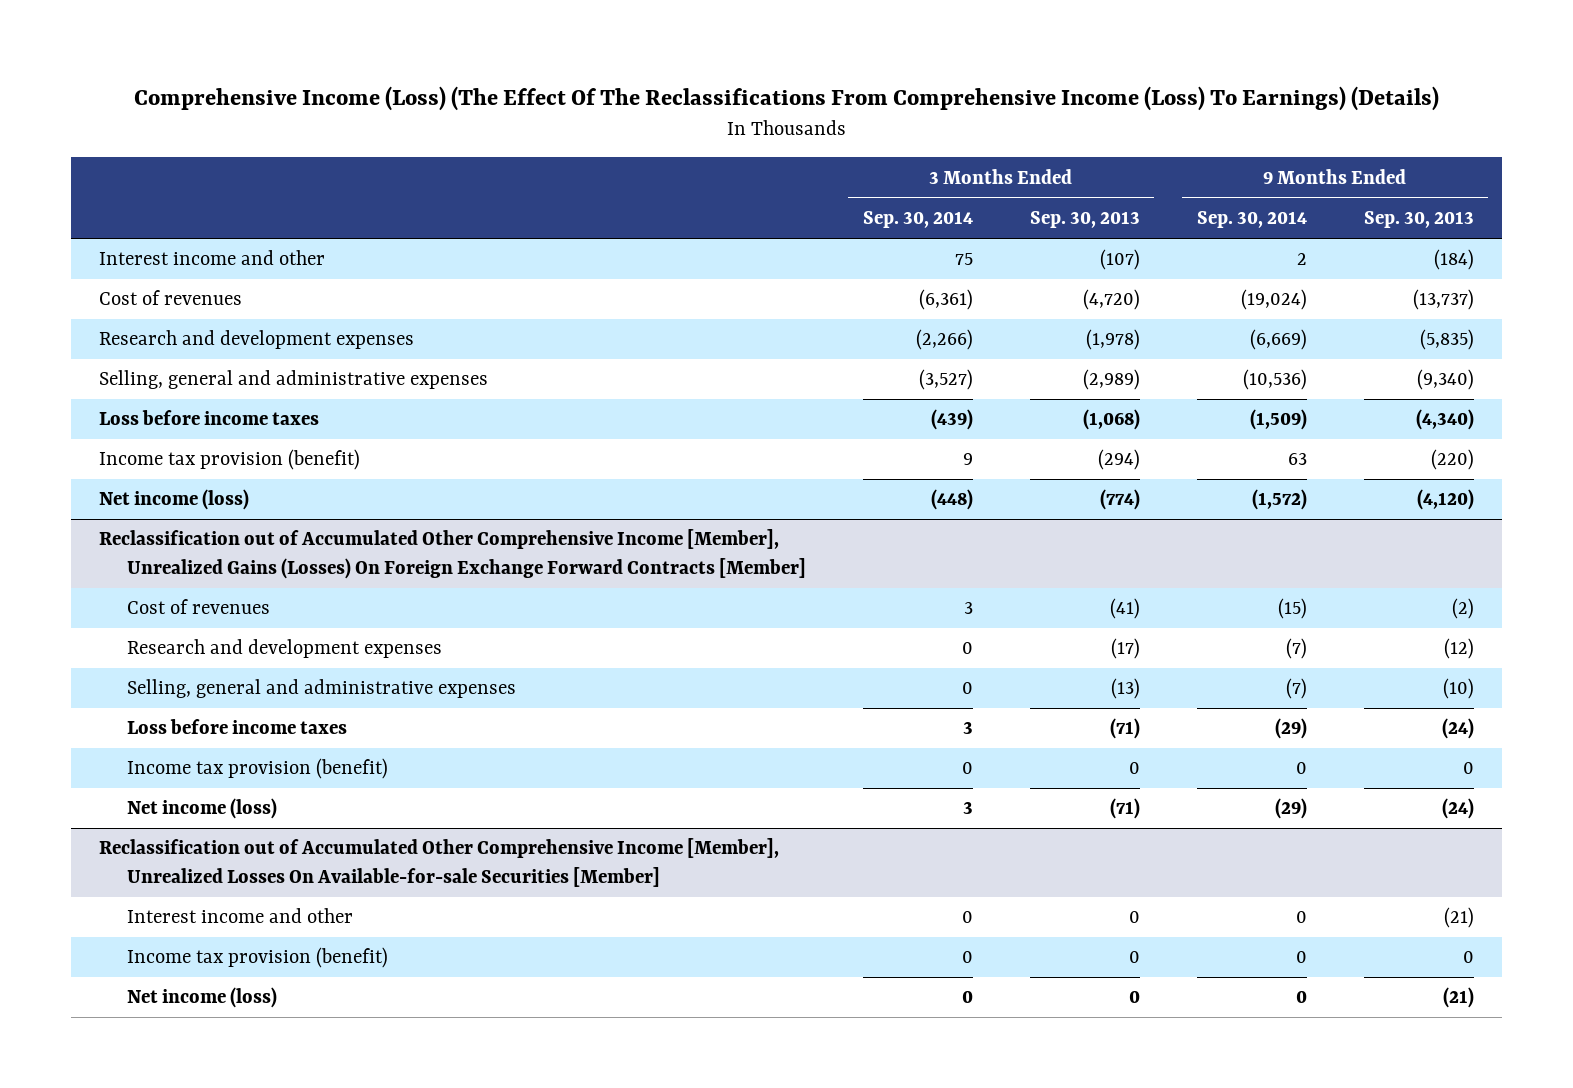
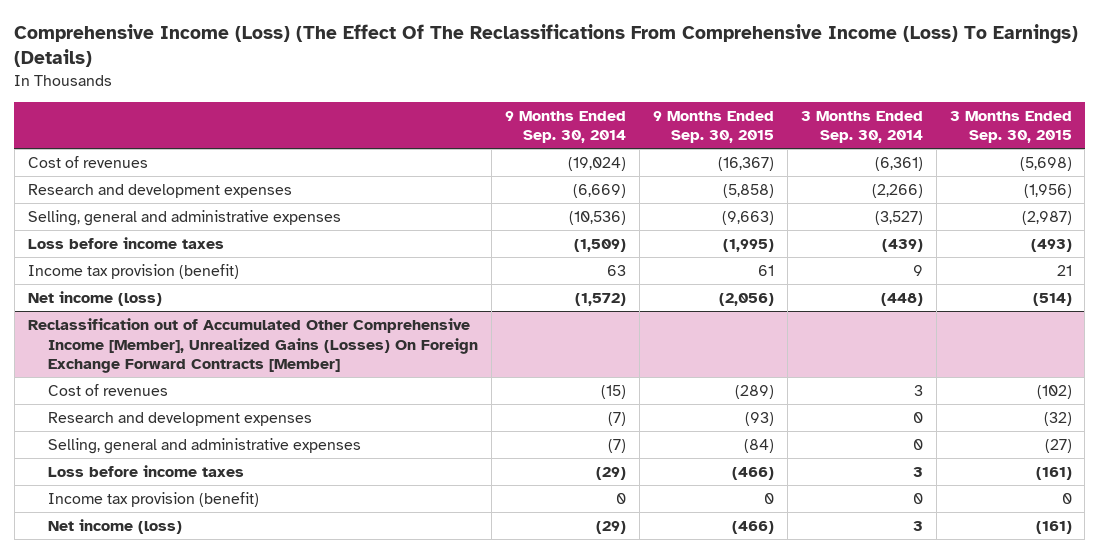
- | 3 Months Ended Sep. 30, 2014 | 3 Months Ended Sep. 30, 2013 | 9 Months Ended Sep. 30, 2014 | 9 Months Ended Sep. 30, 2013
+ | 9 Months Ended Sep. 30, 2014 | 9 Months Ended Sep. 30, 2015 | 3 Months Ended Sep. 30, 2014 | 3 Months Ended Sep. 30, 2015
- Interest income and other | 75 | (107) | 2 | (184)
- Reclassification out of Accumulated Other Comprehensive Income [Member], Unrealized Losses On Available-for-sale Securities [Member]
- Interest income and other | 0 | 0 | 0 | (21)
- Income tax provision (benefit) | 0 | 0 | 0 | 0
- Net income (loss) | 0 | 0 | 0 | (21)

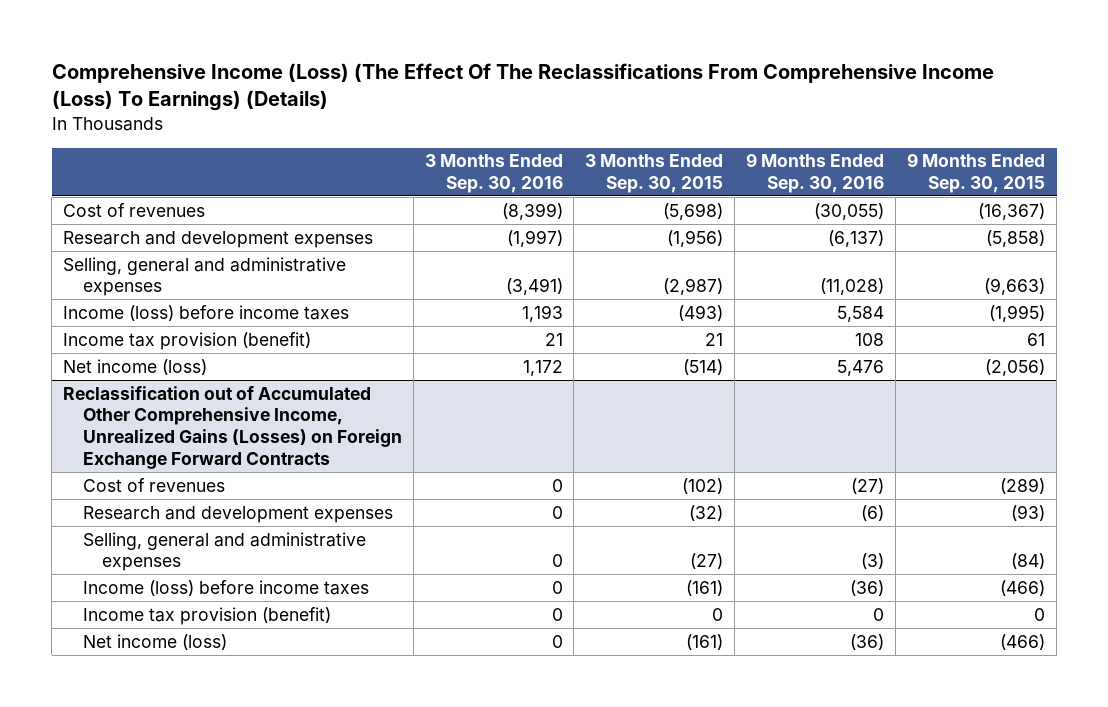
- | 9 Months Ended Sep. 30, 2014 | 9 Months Ended Sep. 30, 2015 | 3 Months Ended Sep. 30, 2014 | 3 Months Ended Sep. 30, 2015
+ | 3 Months Ended Sep. 30, 2016 | 3 Months Ended Sep. 30, 2015 | 9 Months Ended Sep. 30, 2016 | 9 Months Ended Sep. 30, 2015
- Loss before income taxes | (1,509) | (1,995) | (439) | (493)
+ Income (loss) before income taxes | 1,193 | (493) | 5,584 | (1,995)
- Reclassification out of Accumulated Other Comprehensive Income [Member], Unrealized Gains (Losses) On Foreign Exchange Forward Contracts [Member]
+ Reclassification out of Accumulated Other Comprehensive Income, Unrealized Gains (Losses) on Foreign Exchange Forward Contracts
- Loss before income taxes | (29) | (466) | 3 | (161)
+ Income (loss) before income taxes | 0 | (161) | (36) | (466)

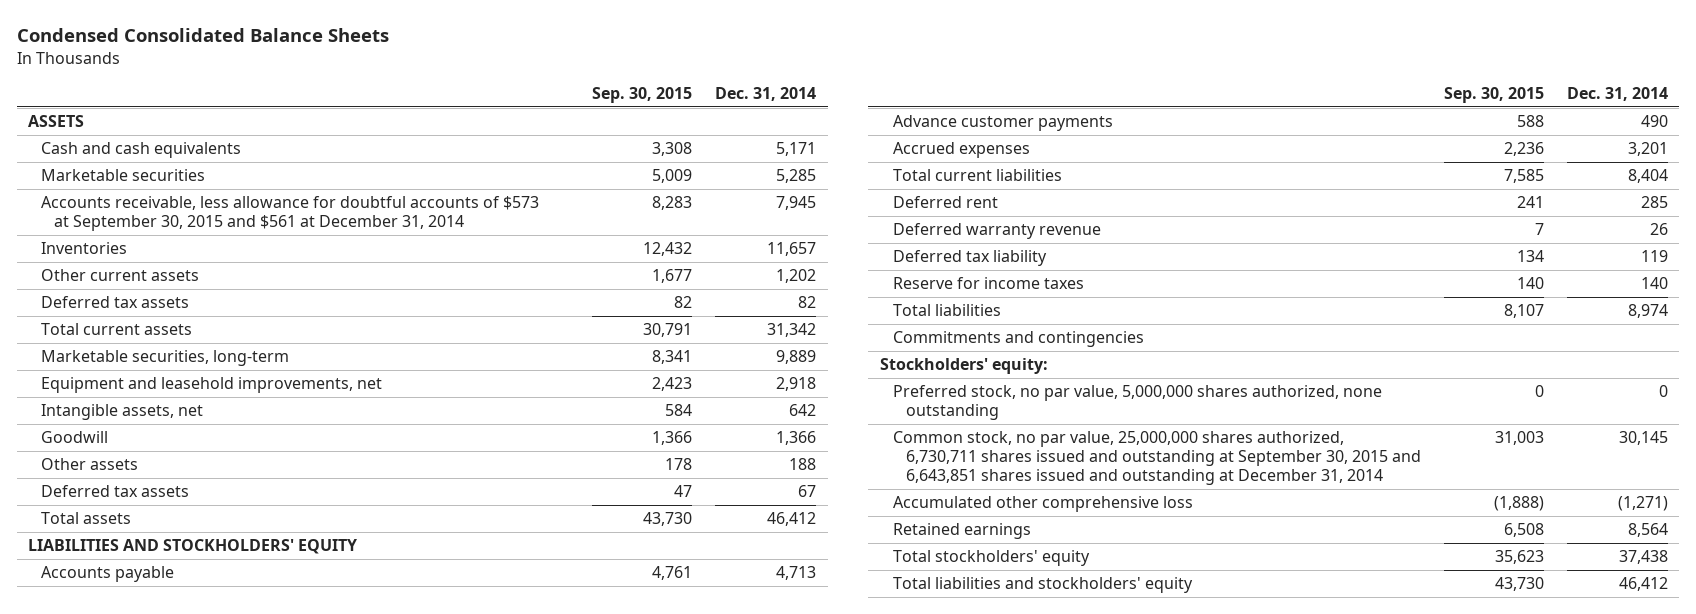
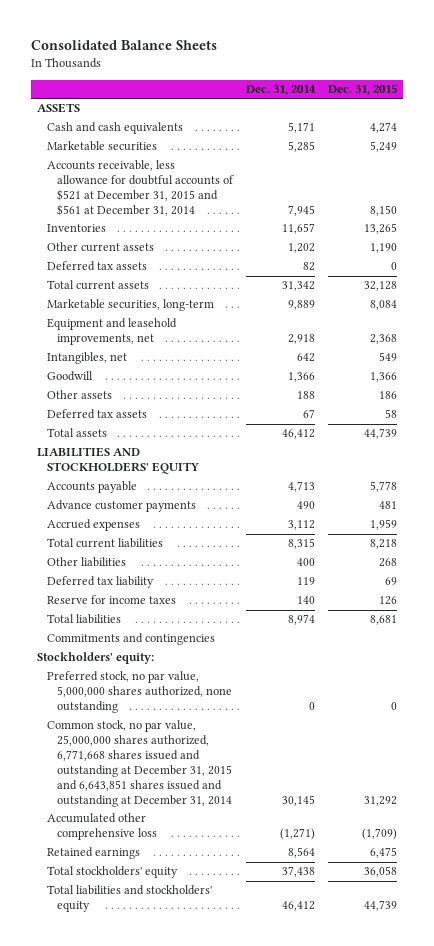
- Condensed Consolidated Balance Sheets
+ Consolidated Balance Sheets
- | Sep. 30, 2015 | Dec. 31, 2014
+ | Dec. 31, 2014 | Dec. 31, 2015
- Accounts receivable, less allowance for doubtful accounts of $573 at September 30, 2015 and $561 at December 31, 2014 | 8,283 | 7,945
+ Accounts receivable, less allowance for doubtful accounts of $521 at December 31, 2015 and $561 at December 31, 2014 | 7,945 | 8,150
- Intangible assets, net | 584 | 642
+ Intangibles, net | 642 | 549
- Accrued expenses | 2,236 | 3,201
- Total current liabilities | 7,585 | 8,404
- Deferred rent | 241 | 285
- Deferred warranty revenue | 7 | 26
+ Accrued expenses | 3,112 | 1,959
+ Total current liabilities | 8,315 | 8,218
+ Other liabilities | 400 | 268
- Common stock, no par value, 25,000,000 shares authorized, 6,730,711 shares issued and outstanding at September 30, 2015 and 6,643,851 shares issued and outstanding at December 31, 2014 | 31,003 | 30,145
+ Common stock, no par value, 25,000,000 shares authorized, 6,771,668 shares issued and outstanding at December 31, 2015 and 6,643,851 shares issued and outstanding at December 31, 2014 | 30,145 | 31,292

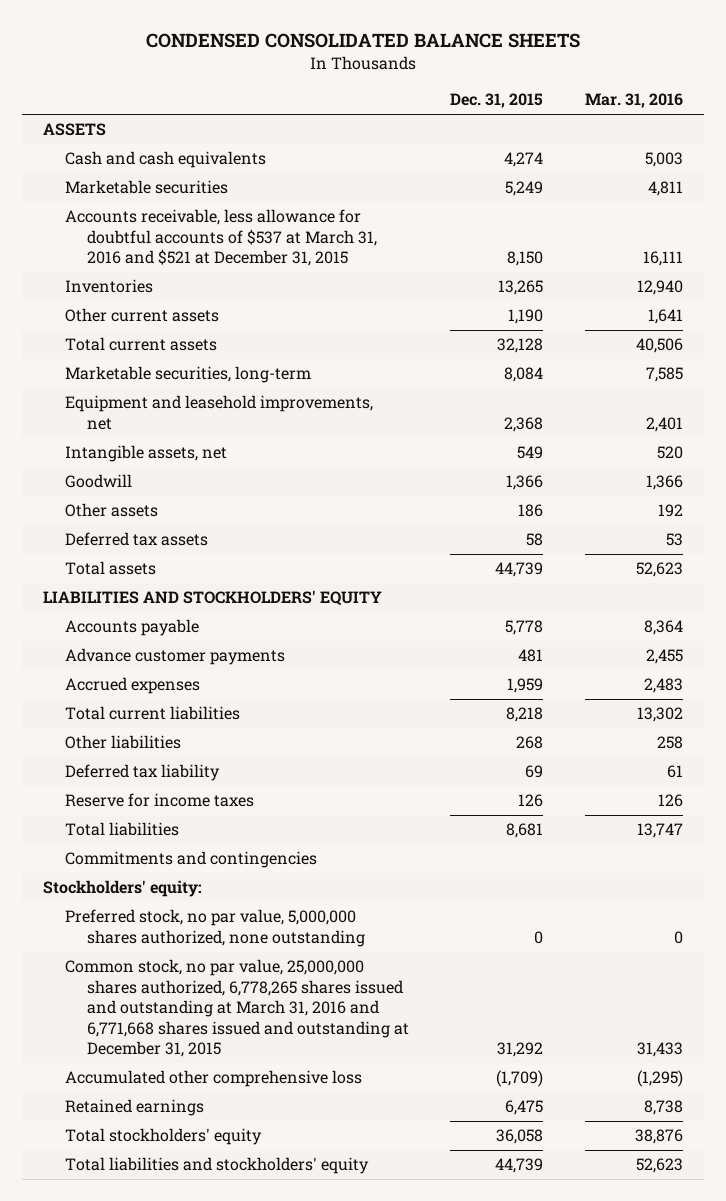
- Consolidated Balance Sheets
+ CONDENSED CONSOLIDATED BALANCE SHEETS
- | Dec. 31, 2014 | Dec. 31, 2015
+ | Dec. 31, 2015 | Mar. 31, 2016
- Accounts receivable, less allowance for doubtful accounts of $521 at December 31, 2015 and $561 at December 31, 2014 | 7,945 | 8,150
+ Accounts receivable, less allowance for doubtful accounts of $537 at March 31, 2016 and $521 at December 31, 2015 | 8,150 | 16,111
- Deferred tax assets | 82 | 0
- Intangibles, net | 642 | 549
+ Intangible assets, net | 549 | 520
- Common stock, no par value, 25,000,000 shares authorized, 6,771,668 shares issued and outstanding at December 31, 2015 and 6,643,851 shares issued and outstanding at December 31, 2014 | 30,145 | 31,292
+ Common stock, no par value, 25,000,000 shares authorized, 6,778,265 shares issued and outstanding at March 31, 2016 and 6,771,668 shares issued and outstanding at December 31, 2015 | 31,292 | 31,433

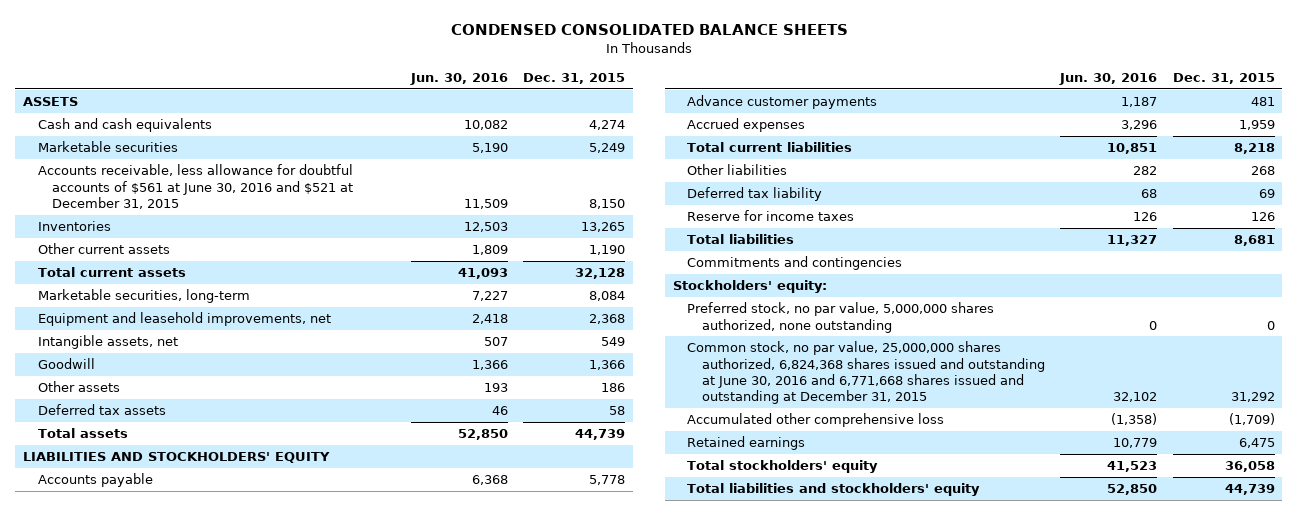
- | Dec. 31, 2015 | Mar. 31, 2016
+ | Jun. 30, 2016 | Dec. 31, 2015
- Accounts receivable, less allowance for doubtful accounts of $537 at March 31, 2016 and $521 at December 31, 2015 | 8,150 | 16,111
+ Accounts receivable, less allowance for doubtful accounts of $561 at June 30, 2016 and $521 at December 31, 2015 | 11,509 | 8,150
- Common stock, no par value, 25,000,000 shares authorized, 6,778,265 shares issued and outstanding at March 31, 2016 and 6,771,668 shares issued and outstanding at December 31, 2015 | 31,292 | 31,433
+ Common stock, no par value, 25,000,000 shares authorized, 6,824,368 shares issued and outstanding at June 30, 2016 and 6,771,668 shares issued and outstanding at December 31, 2015 | 32,102 | 31,292

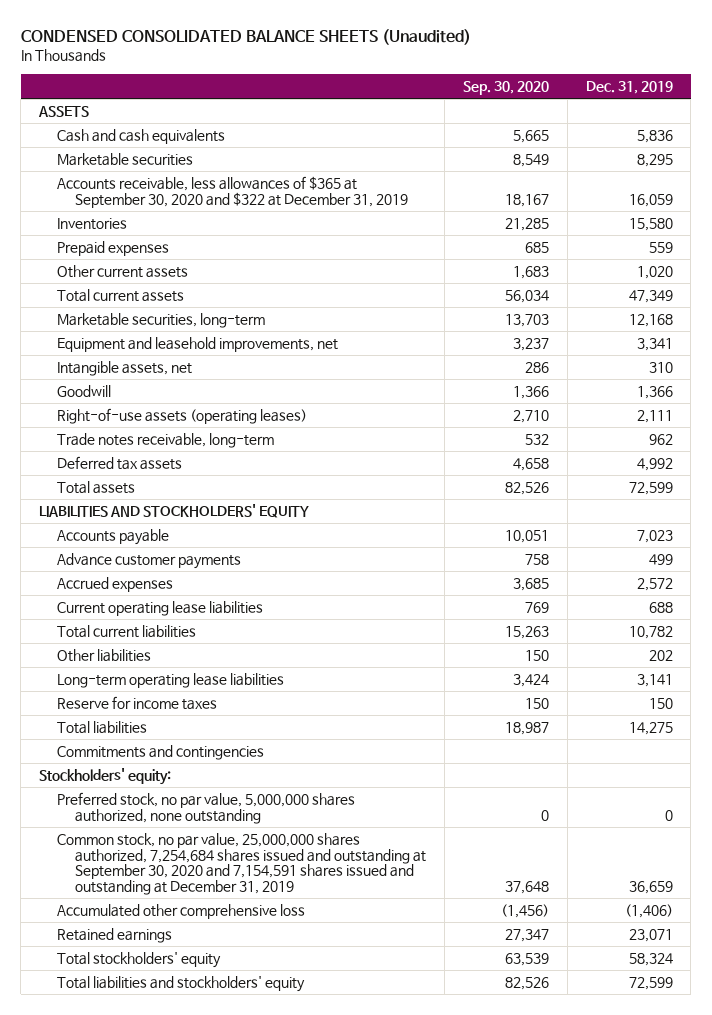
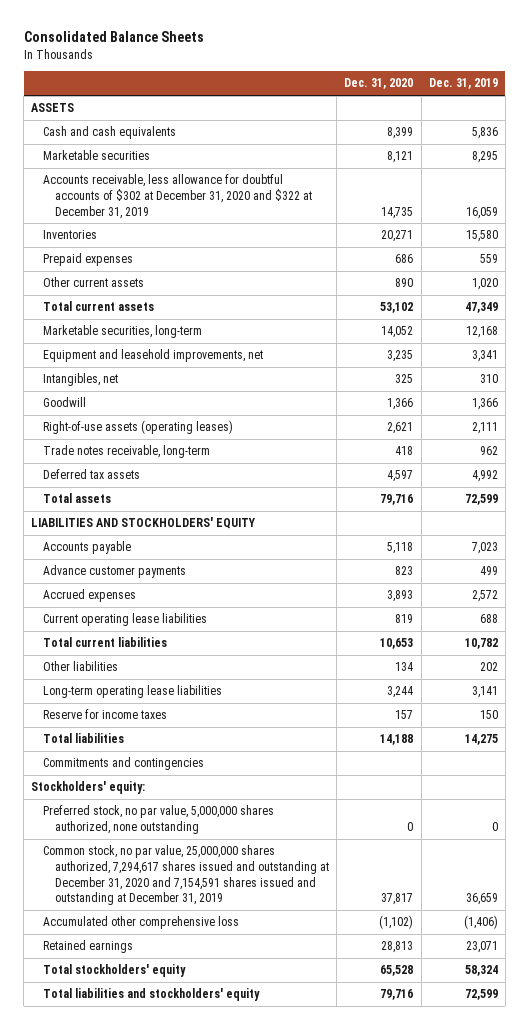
- CONDENSED CONSOLIDATED BALANCE SHEETS (Unaudited)
+ Consolidated Balance Sheets
- | Sep. 30, 2020 | Dec. 31, 2019
+ | Dec. 31, 2020 | Dec. 31, 2019
- Accounts receivable, less allowances of $365 at September 30, 2020 and $322 at December 31, 2019 | 18,167 | 16,059
+ Accounts receivable, less allowance for doubtful accounts of $302 at December 31, 2020 and $322 at December 31, 2019 | 14,735 | 16,059
- Intangible assets, net | 286 | 310
+ Intangibles, net | 325 | 310
- Common stock, no par value, 25,000,000 shares authorized, 7,254,684 shares issued and outstanding at September 30, 2020 and 7,154,591 shares issued and outstanding at December 31, 2019 | 37,648 | 36,659
+ Common stock, no par value, 25,000,000 shares authorized, 7,294,617 shares issued and outstanding at December 31, 2020 and 7,154,591 shares issued and outstanding at December 31, 2019 | 37,817 | 36,659

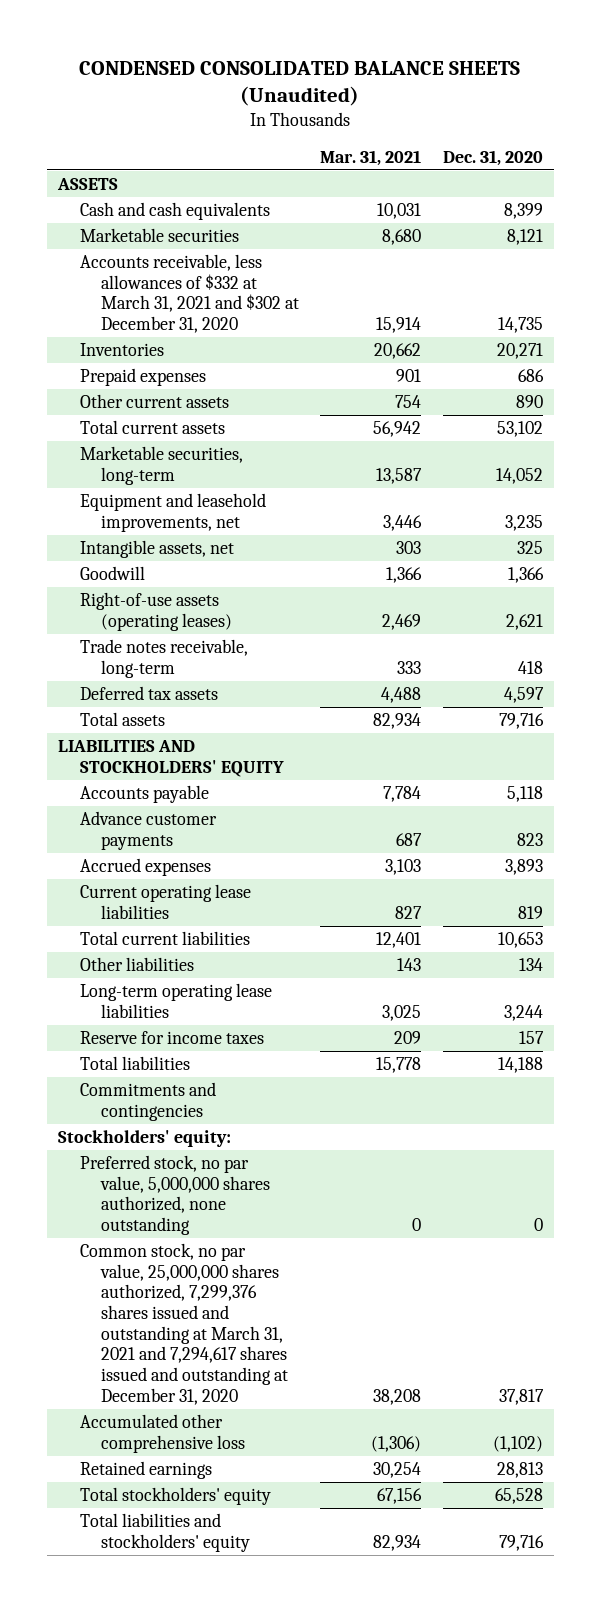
- Consolidated Balance Sheets
+ CONDENSED CONSOLIDATED BALANCE SHEETS (Unaudited)
- | Dec. 31, 2020 | Dec. 31, 2019
+ | Mar. 31, 2021 | Dec. 31, 2020
- Accounts receivable, less allowance for doubtful accounts of $302 at December 31, 2020 and $322 at December 31, 2019 | 14,735 | 16,059
+ Accounts receivable, less allowances of $332 at March 31, 2021 and $302 at December 31, 2020 | 15,914 | 14,735
- Intangibles, net | 325 | 310
+ Intangible assets, net | 303 | 325
- Common stock, no par value, 25,000,000 shares authorized, 7,294,617 shares issued and outstanding at December 31, 2020 and 7,154,591 shares issued and outstanding at December 31, 2019 | 37,817 | 36,659
+ Common stock, no par value, 25,000,000 shares authorized, 7,299,376 shares issued and outstanding at March 31, 2021 and 7,294,617 shares issued and outstanding at December 31, 2020 | 38,208 | 37,817

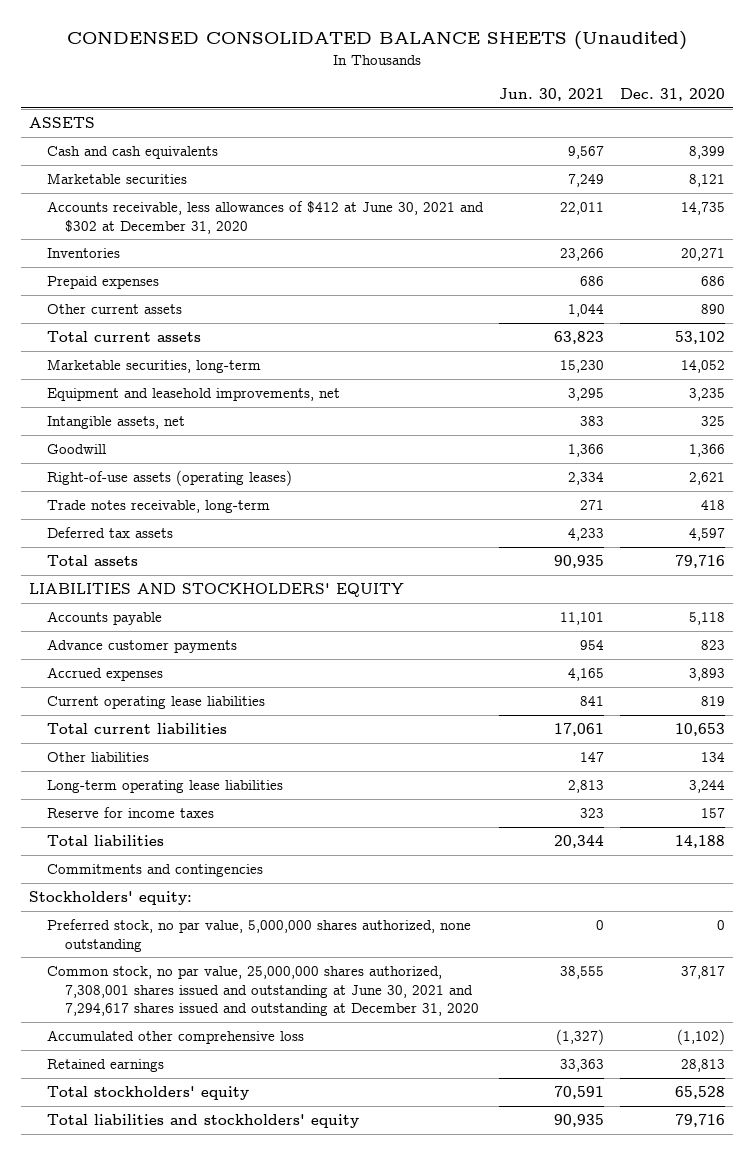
- | Mar. 31, 2021 | Dec. 31, 2020
+ | Jun. 30, 2021 | Dec. 31, 2020
- Accounts receivable, less allowances of $332 at March 31, 2021 and $302 at December 31, 2020 | 15,914 | 14,735
+ Accounts receivable, less allowances of $412 at June 30, 2021 and $302 at December 31, 2020 | 22,011 | 14,735
- Common stock, no par value, 25,000,000 shares authorized, 7,299,376 shares issued and outstanding at March 31, 2021 and 7,294,617 shares issued and outstanding at December 31, 2020 | 38,208 | 37,817
+ Common stock, no par value, 25,000,000 shares authorized, 7,308,001 shares issued and outstanding at June 30, 2021 and 7,294,617 shares issued and outstanding at December 31, 2020 | 38,555 | 37,817

